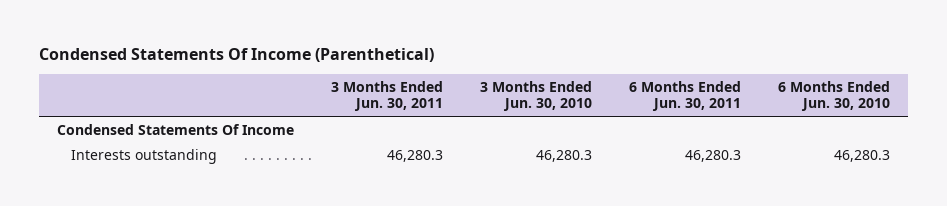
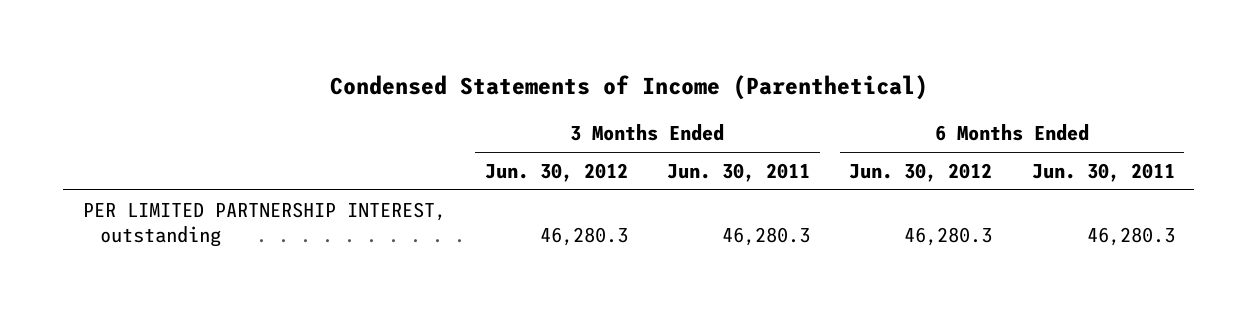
- Condensed Statements Of Income (Parenthetical)
+ Condensed Statements of Income (Parenthetical)
- | 3 Months Ended Jun. 30, 2011 | 3 Months Ended Jun. 30, 2010 | 6 Months Ended Jun. 30, 2011 | 6 Months Ended Jun. 30, 2010
+ | 3 Months Ended Jun. 30, 2012 | 3 Months Ended Jun. 30, 2011 | 6 Months Ended Jun. 30, 2012 | 6 Months Ended Jun. 30, 2011
- Condensed Statements Of Income
- Interests outstanding | 46,280.3 | 46,280.3 | 46,280.3 | 46,280.3
+ PER LIMITED PARTNERSHIP INTEREST, outstanding | 46,280.3 | 46,280.3 | 46,280.3 | 46,280.3

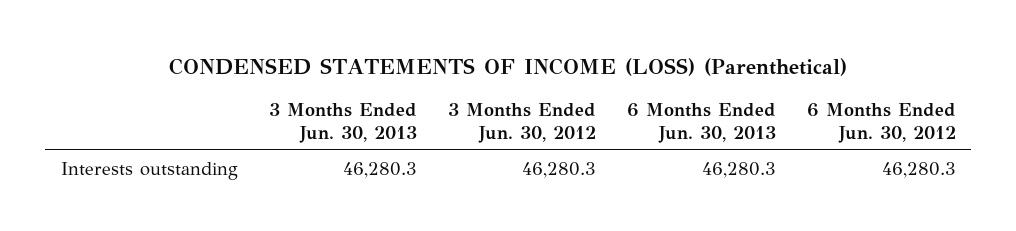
- Condensed Statements of Income (Parenthetical)
+ CONDENSED STATEMENTS OF INCOME (LOSS) (Parenthetical)
- | 3 Months Ended Jun. 30, 2012 | 3 Months Ended Jun. 30, 2011 | 6 Months Ended Jun. 30, 2012 | 6 Months Ended Jun. 30, 2011
+ | 3 Months Ended Jun. 30, 2013 | 3 Months Ended Jun. 30, 2012 | 6 Months Ended Jun. 30, 2013 | 6 Months Ended Jun. 30, 2012
- PER LIMITED PARTNERSHIP INTEREST, outstanding | 46,280.3 | 46,280.3 | 46,280.3 | 46,280.3
+ Interests outstanding | 46,280.3 | 46,280.3 | 46,280.3 | 46,280.3

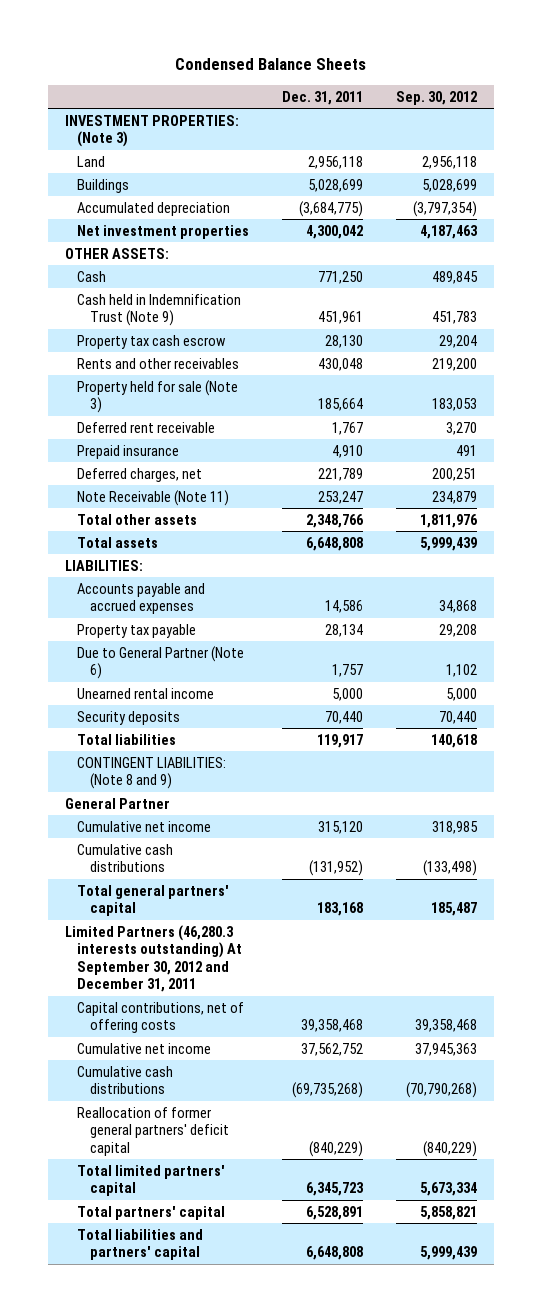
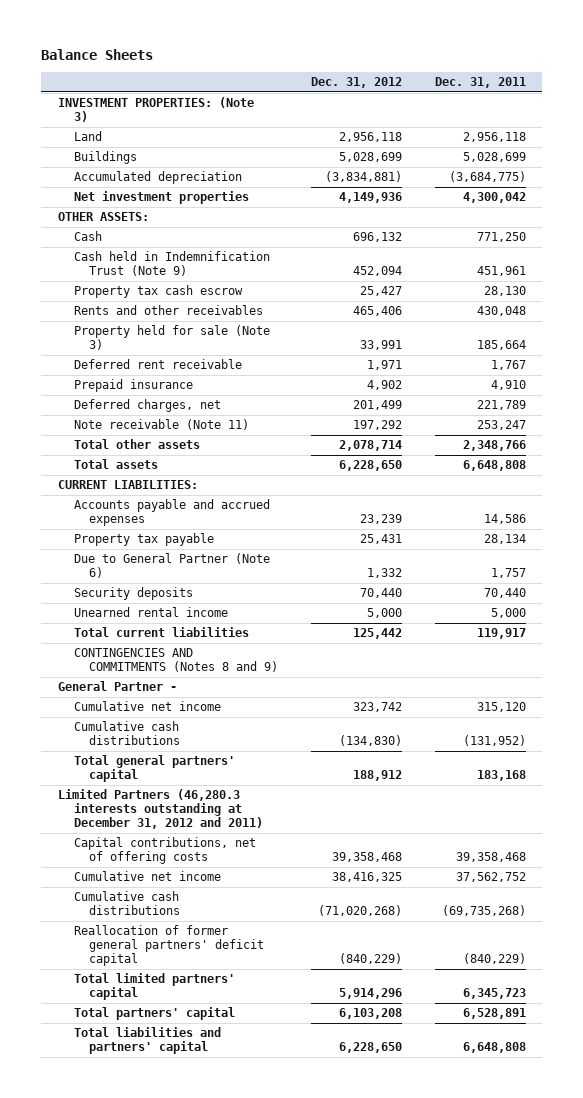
- Condensed Balance Sheets
+ Balance Sheets
- | Dec. 31, 2011 | Sep. 30, 2012
+ | Dec. 31, 2012 | Dec. 31, 2011
- Note Receivable (Note 11) | 253,247 | 234,879
+ Note receivable (Note 11) | 197,292 | 253,247
- LIABILITIES:
+ CURRENT LIABILITIES:
- Total liabilities | 119,917 | 140,618
- CONTINGENT LIABILITIES: (Note 8 and 9)
- General Partner
moved down: Unearned rental income | 5,000 | 5,000
+ Total current liabilities | 125,442 | 119,917
+ CONTINGENCIES AND COMMITMENTS (Notes 8 and 9)
+ General Partner -
- Limited Partners (46,280.3 interests outstanding) At September 30, 2012 and December 31, 2011
+ Limited Partners (46,280.3 interests outstanding at December 31, 2012 and 2011)

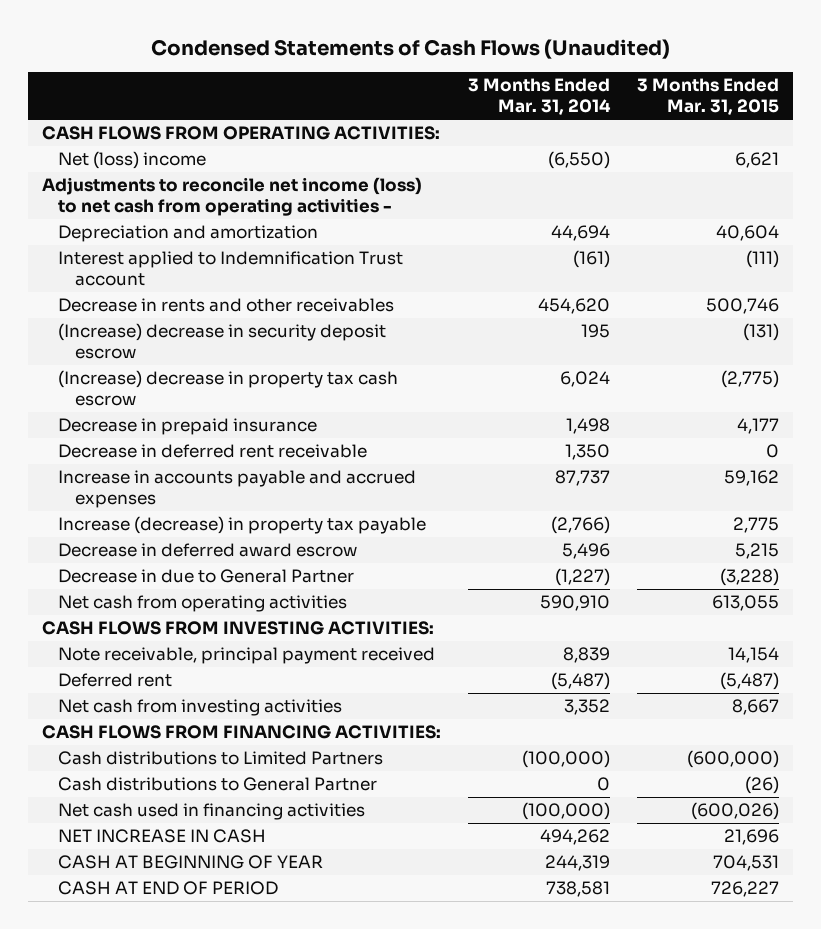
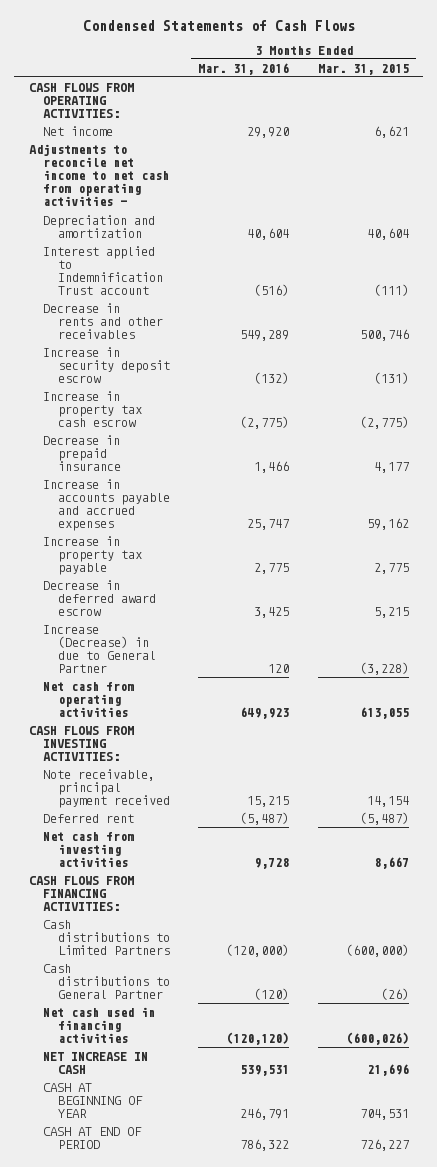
- Condensed Statements of Cash Flows (Unaudited)
+ Condensed Statements of Cash Flows
- | 3 Months Ended Mar. 31, 2014 | 3 Months Ended Mar. 31, 2015
+ | 3 Months Ended Mar. 31, 2016 | 3 Months Ended Mar. 31, 2015
- Net (loss) income | (6,550) | 6,621
- Adjustments to reconcile net income (loss) to net cash from operating activities -
+ Net income | 29,920 | 6,621
+ Adjustments to reconcile net income to net cash from operating activities -
- (Increase) decrease in security deposit escrow | 195 | (131)
- (Increase) decrease in property tax cash escrow | 6,024 | (2,775)
+ Increase in security deposit escrow | (132) | (131)
+ Increase in property tax cash escrow | (2,775) | (2,775)
- Decrease in deferred rent receivable | 1,350 | 0
- Increase (decrease) in property tax payable | (2,766) | 2,775
+ Increase in property tax payable | 2,775 | 2,775
- Decrease in due to General Partner | (1,227) | (3,228)
+ Increase (Decrease) in due to General Partner | 120 | (3,228)

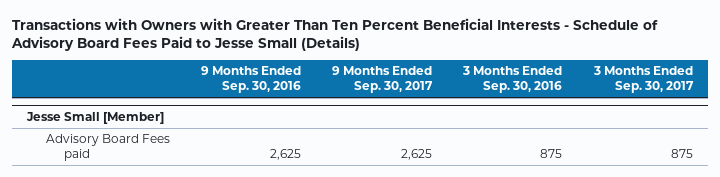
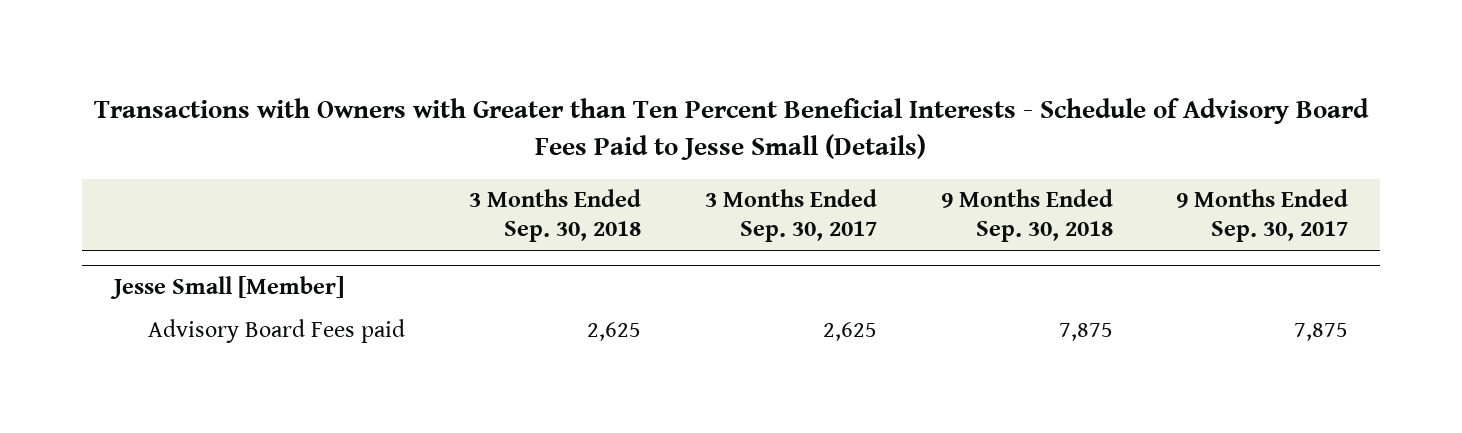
- Transactions with Owners with Greater Than Ten Percent Beneficial Interests - Schedule of Advisory Board Fees Paid to Jesse Small (Details)
+ Transactions with Owners with Greater than Ten Percent Beneficial Interests - Schedule of Advisory Board Fees Paid to Jesse Small (Details)
- | 9 Months Ended Sep. 30, 2016 | 9 Months Ended Sep. 30, 2017 | 3 Months Ended Sep. 30, 2016 | 3 Months Ended Sep. 30, 2017
+ | 3 Months Ended Sep. 30, 2018 | 3 Months Ended Sep. 30, 2017 | 9 Months Ended Sep. 30, 2018 | 9 Months Ended Sep. 30, 2017
@ Jesse Small [Member]
- Advisory Board Fees paid | 2,625 | 2,625 | 875 | 875
+ Advisory Board Fees paid | 2,625 | 2,625 | 7,875 | 7,875

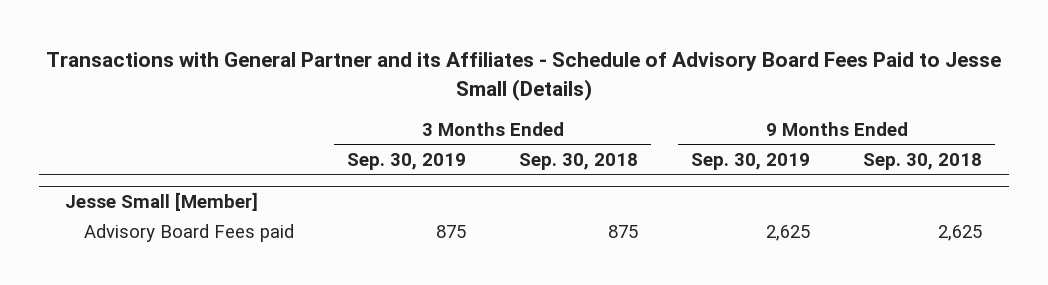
- Transactions with Owners with Greater than Ten Percent Beneficial Interests - Schedule of Advisory Board Fees Paid to Jesse Small (Details)
+ Transactions with General Partner and its Affiliates - Schedule of Advisory Board Fees Paid to Jesse Small (Details)
- | 3 Months Ended Sep. 30, 2018 | 3 Months Ended Sep. 30, 2017 | 9 Months Ended Sep. 30, 2018 | 9 Months Ended Sep. 30, 2017
+ | 3 Months Ended Sep. 30, 2019 | 3 Months Ended Sep. 30, 2018 | 9 Months Ended Sep. 30, 2019 | 9 Months Ended Sep. 30, 2018
@ Jesse Small [Member]
- Advisory Board Fees paid | 2,625 | 2,625 | 7,875 | 7,875
+ Advisory Board Fees paid | 875 | 875 | 2,625 | 2,625

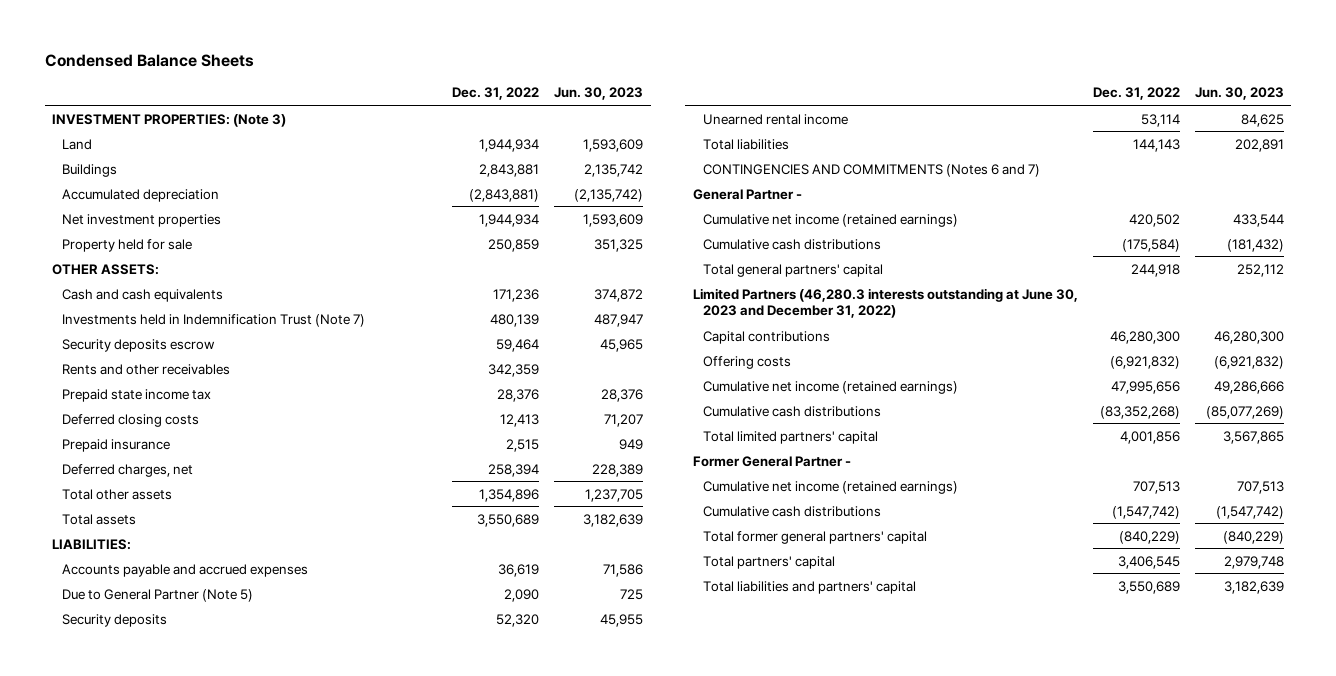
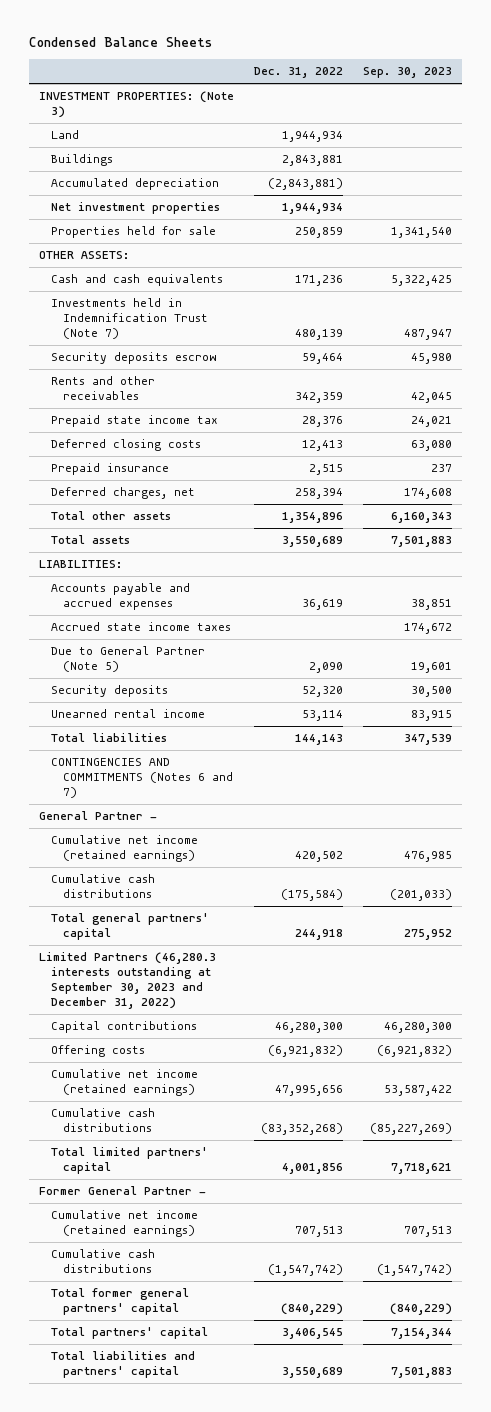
- | Dec. 31, 2022 | Jun. 30, 2023
+ | Dec. 31, 2022 | Sep. 30, 2023
- Property held for sale | 250,859 | 351,325
+ Properties held for sale | 250,859 | 1,341,540
+ Accrued state income taxes | | 174,672
- Limited Partners (46,280.3 interests outstanding at June 30, 2023 and December 31, 2022)
+ Limited Partners (46,280.3 interests outstanding at September 30, 2023 and December 31, 2022)

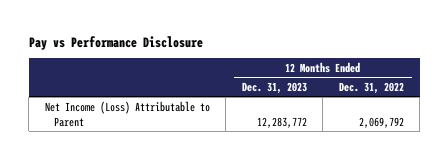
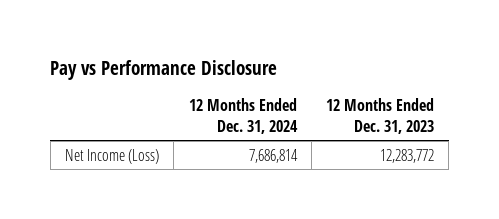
- | 12 Months Ended Dec. 31, 2023 | 12 Months Ended Dec. 31, 2022
+ | 12 Months Ended Dec. 31, 2024 | 12 Months Ended Dec. 31, 2023
- Net Income (Loss) Attributable to Parent | 12,283,772 | 2,069,792
+ Net Income (Loss) | 7,686,814 | 12,283,772

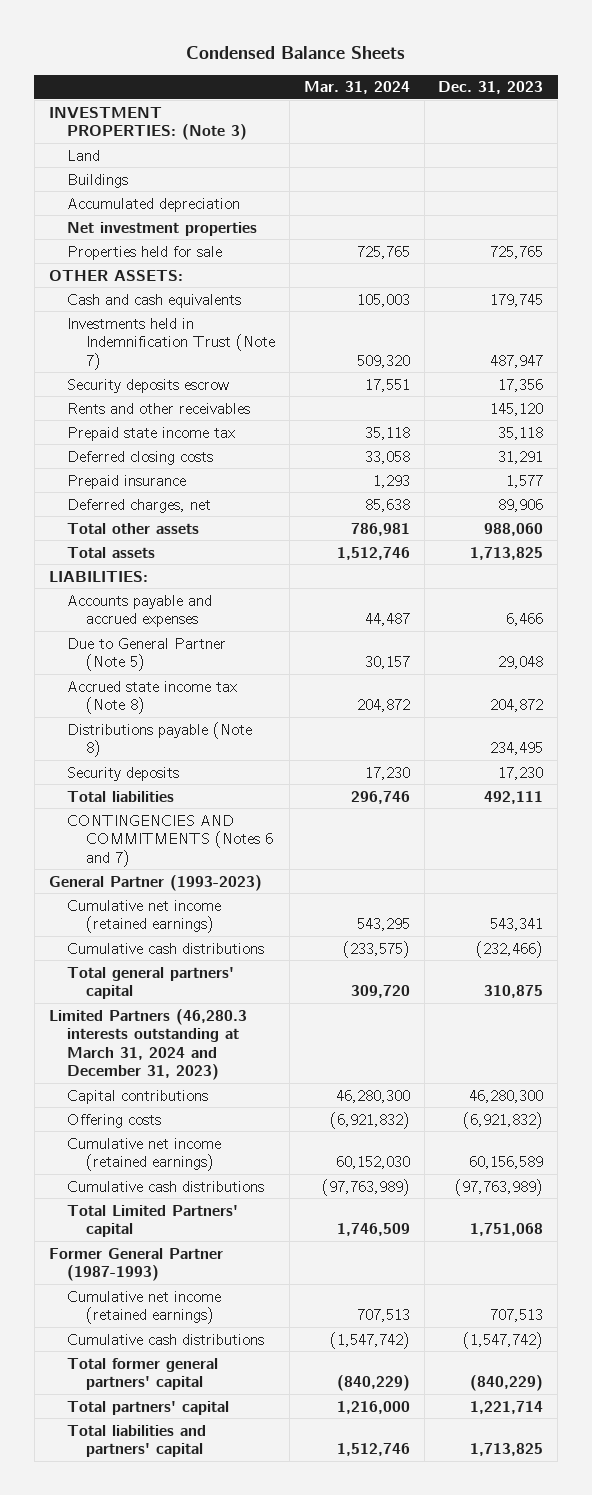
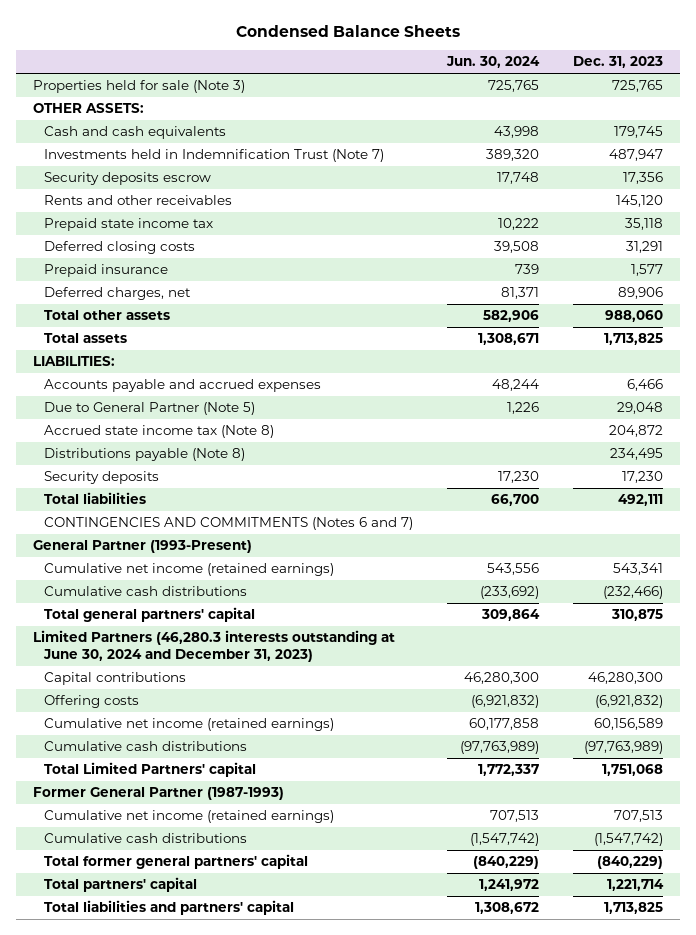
- | Mar. 31, 2024 | Dec. 31, 2023
+ | Jun. 30, 2024 | Dec. 31, 2023
- INVESTMENT PROPERTIES: (Note 3)
- Land
- Buildings
- Accumulated depreciation
- Net investment properties
- Properties held for sale | 725,765 | 725,765
+ Properties held for sale (Note 3) | 725,765 | 725,765
- General Partner (1993-2023)
+ General Partner (1993-Present)
- Limited Partners (46,280.3 interests outstanding at March 31, 2024 and December 31, 2023)
+ Limited Partners (46,280.3 interests outstanding at June 30, 2024 and December 31, 2023)

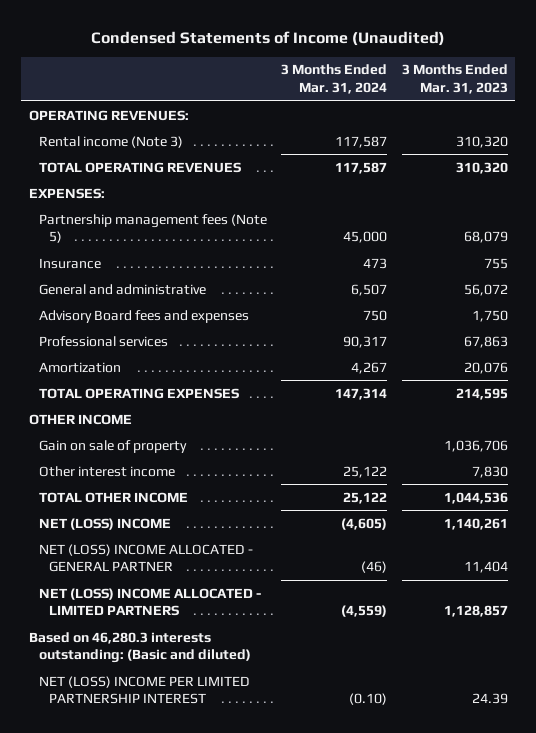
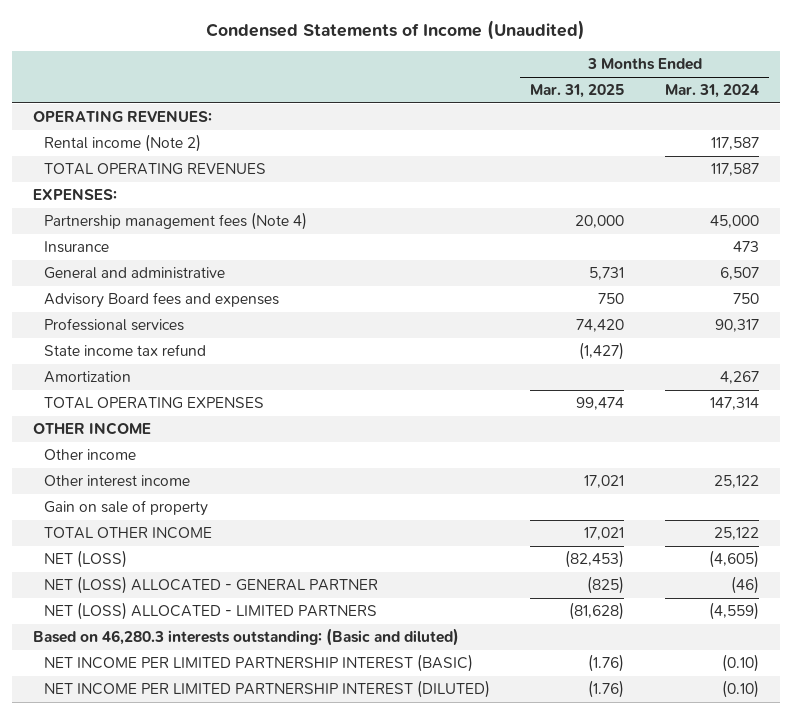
- | 3 Months Ended Mar. 31, 2024 | 3 Months Ended Mar. 31, 2023
+ | 3 Months Ended Mar. 31, 2025 | 3 Months Ended Mar. 31, 2024
- Rental income (Note 3) | 117,587 | 310,320
+ Rental income (Note 2) | | 117,587
- Partnership management fees (Note 5) | 45,000 | 68,079
+ Partnership management fees (Note 4) | 20,000 | 45,000
+ State income tax refund | (1,427) |
+ Other income
moved down: Gain on sale of property
- NET (LOSS) INCOME | (4,605) | 1,140,261
- NET (LOSS) INCOME ALLOCATED - GENERAL PARTNER | (46) | 11,404
- NET (LOSS) INCOME ALLOCATED - LIMITED PARTNERS | (4,559) | 1,128,857
+ NET (LOSS) | (82,453) | (4,605)
+ NET (LOSS) ALLOCATED - GENERAL PARTNER | (825) | (46)
+ NET (LOSS) ALLOCATED - LIMITED PARTNERS | (81,628) | (4,559)
- NET (LOSS) INCOME PER LIMITED PARTNERSHIP INTEREST | (0.10) | 24.39
+ NET INCOME PER LIMITED PARTNERSHIP INTEREST (BASIC) | (1.76) | (0.10)
+ NET INCOME PER LIMITED PARTNERSHIP INTEREST (DILUTED) | (1.76) | (0.10)

